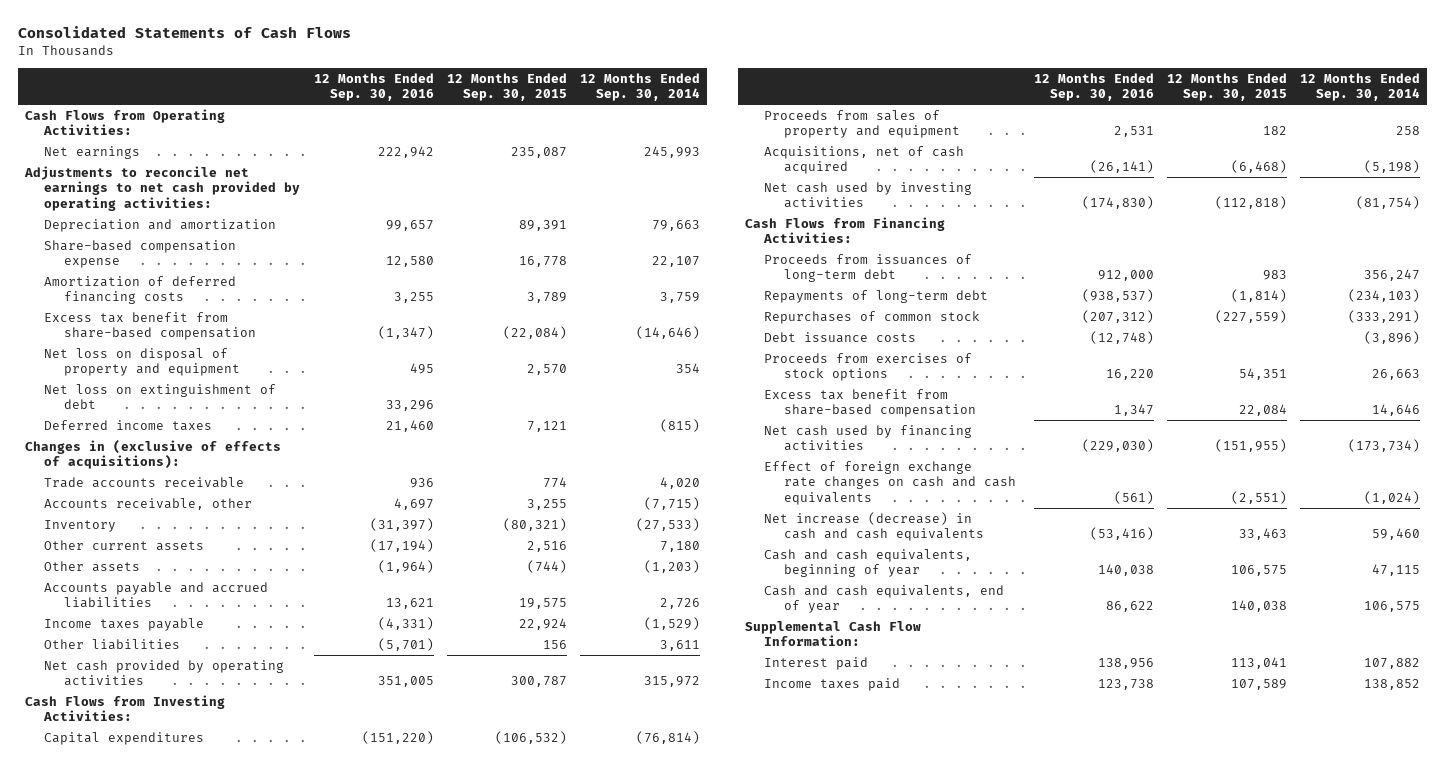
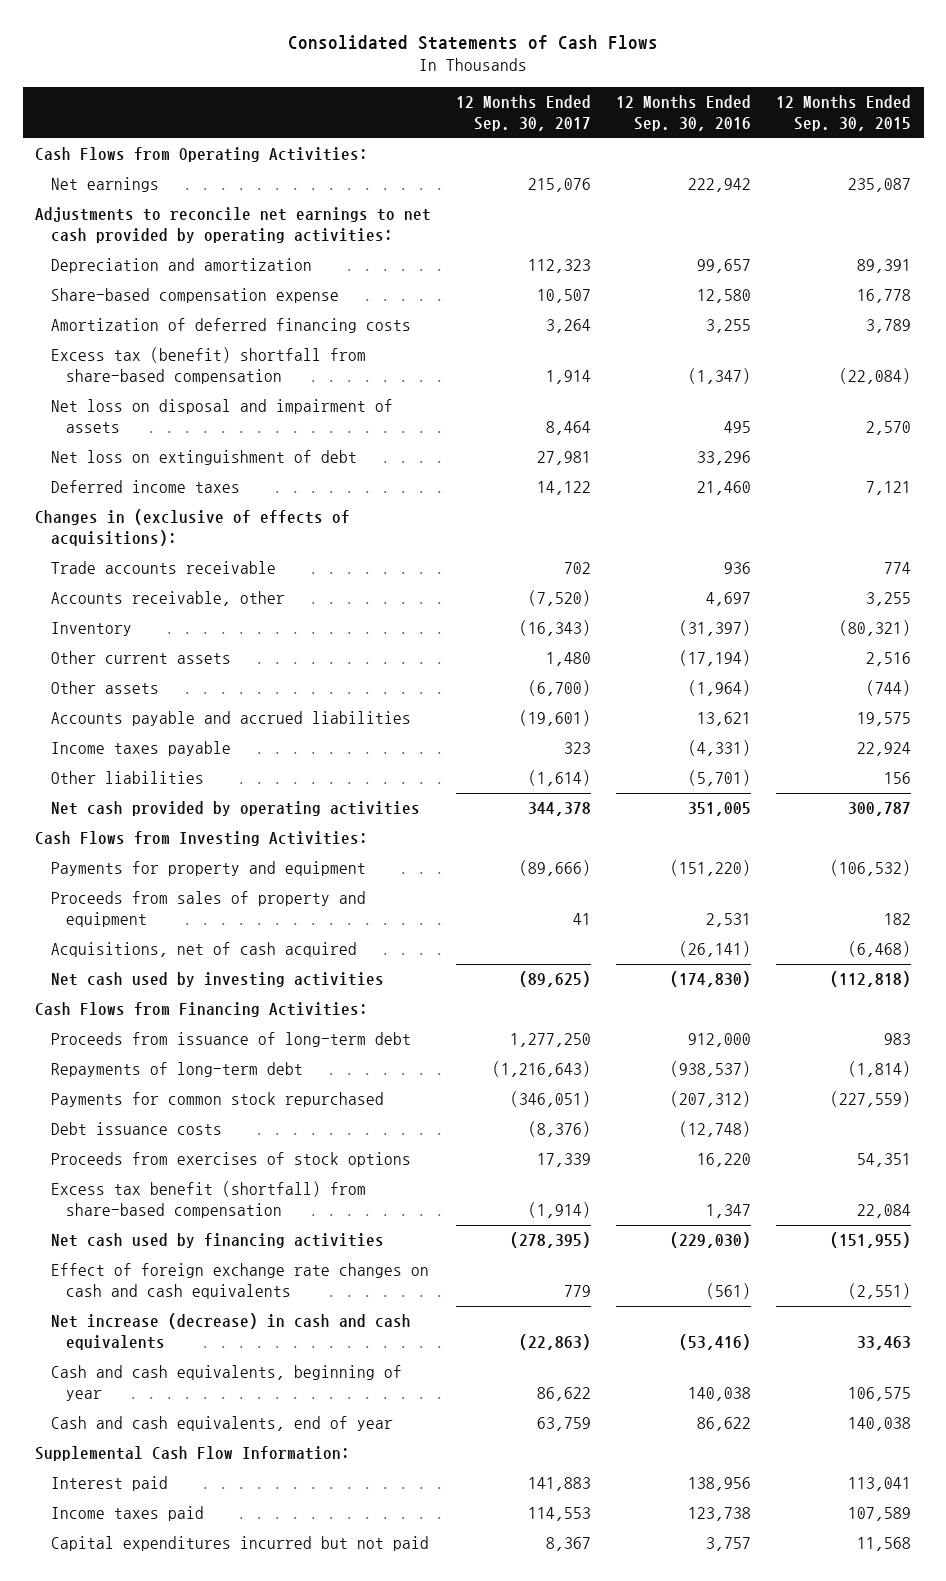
- | 12 Months Ended Sep. 30, 2016 | 12 Months Ended Sep. 30, 2015 | 12 Months Ended Sep. 30, 2014
+ | 12 Months Ended Sep. 30, 2017 | 12 Months Ended Sep. 30, 2016 | 12 Months Ended Sep. 30, 2015
- Excess tax benefit from share-based compensation | (1,347) | (22,084) | (14,646)
- Net loss on disposal of property and equipment | 495 | 2,570 | 354
+ Excess tax (benefit) shortfall from share-based compensation | 1,914 | (1,347) | (22,084)
+ Net loss on disposal and impairment of assets | 8,464 | 495 | 2,570
- Capital expenditures | (151,220) | (106,532) | (76,814)
+ Payments for property and equipment | (89,666) | (151,220) | (106,532)
- Proceeds from issuances of long-term debt | 912,000 | 983 | 356,247
+ Proceeds from issuance of long-term debt | 1,277,250 | 912,000 | 983
- Repurchases of common stock | (207,312) | (227,559) | (333,291)
+ Payments for common stock repurchased | (346,051) | (207,312) | (227,559)
- Excess tax benefit from share-based compensation | 1,347 | 22,084 | 14,646
+ Excess tax benefit (shortfall) from share-based compensation | (1,914) | 1,347 | 22,084
+ Capital expenditures incurred but not paid | 8,367 | 3,757 | 11,568

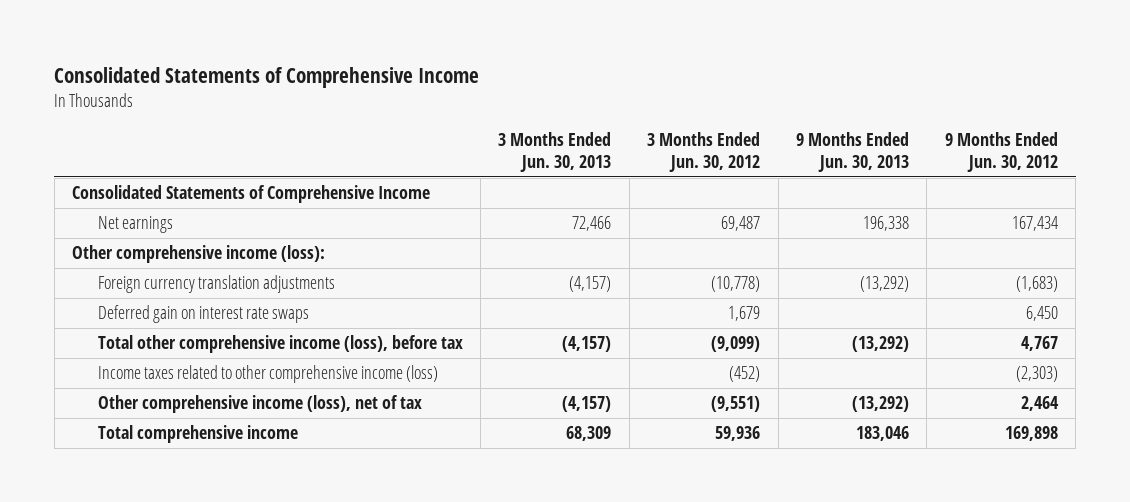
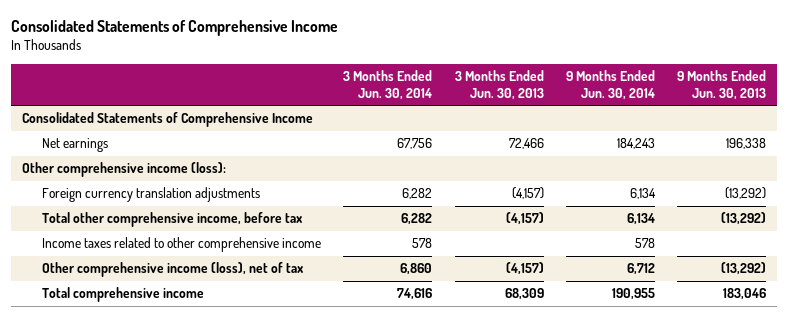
- | 3 Months Ended Jun. 30, 2013 | 3 Months Ended Jun. 30, 2012 | 9 Months Ended Jun. 30, 2013 | 9 Months Ended Jun. 30, 2012
+ | 3 Months Ended Jun. 30, 2014 | 3 Months Ended Jun. 30, 2013 | 9 Months Ended Jun. 30, 2014 | 9 Months Ended Jun. 30, 2013
- Deferred gain on interest rate swaps | | 1,679 | | 6,450
- Total other comprehensive income (loss), before tax | (4,157) | (9,099) | (13,292) | 4,767
- Income taxes related to other comprehensive income (loss) | | (452) | | (2,303)
+ Total other comprehensive income, before tax | 6,282 | (4,157) | 6,134 | (13,292)
+ Income taxes related to other comprehensive income | 578 | | 578 |

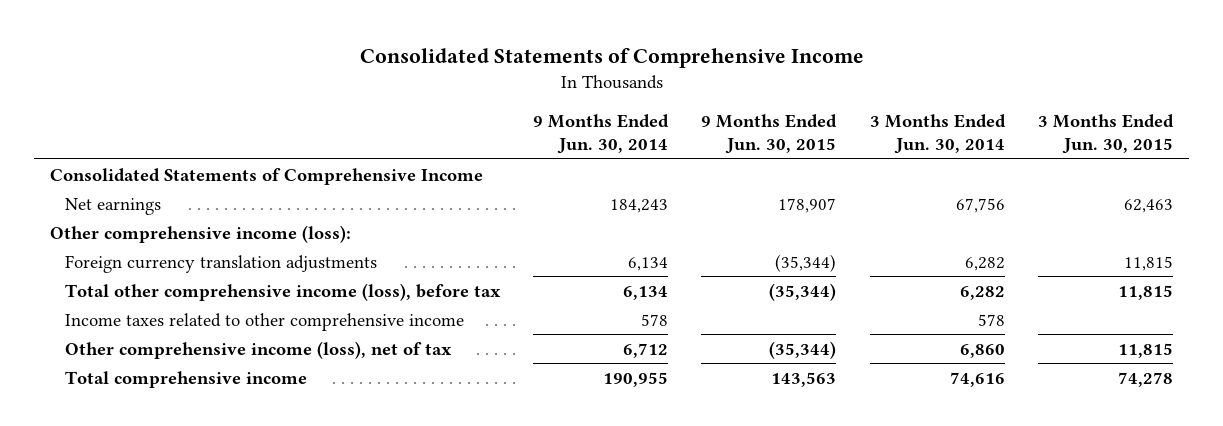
- | 3 Months Ended Jun. 30, 2014 | 3 Months Ended Jun. 30, 2013 | 9 Months Ended Jun. 30, 2014 | 9 Months Ended Jun. 30, 2013
+ | 9 Months Ended Jun. 30, 2014 | 9 Months Ended Jun. 30, 2015 | 3 Months Ended Jun. 30, 2014 | 3 Months Ended Jun. 30, 2015
- Total other comprehensive income, before tax | 6,282 | (4,157) | 6,134 | (13,292)
+ Total other comprehensive income (loss), before tax | 6,134 | (35,344) | 6,282 | 11,815

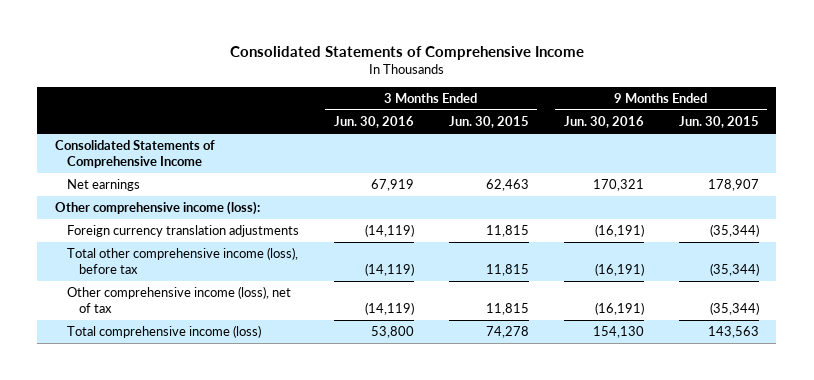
- | 9 Months Ended Jun. 30, 2014 | 9 Months Ended Jun. 30, 2015 | 3 Months Ended Jun. 30, 2014 | 3 Months Ended Jun. 30, 2015
+ | 3 Months Ended Jun. 30, 2016 | 3 Months Ended Jun. 30, 2015 | 9 Months Ended Jun. 30, 2016 | 9 Months Ended Jun. 30, 2015
- Income taxes related to other comprehensive income | 578 | | 578 |
- Total comprehensive income | 190,955 | 143,563 | 74,616 | 74,278
+ Total comprehensive income (loss) | 53,800 | 74,278 | 154,130 | 143,563

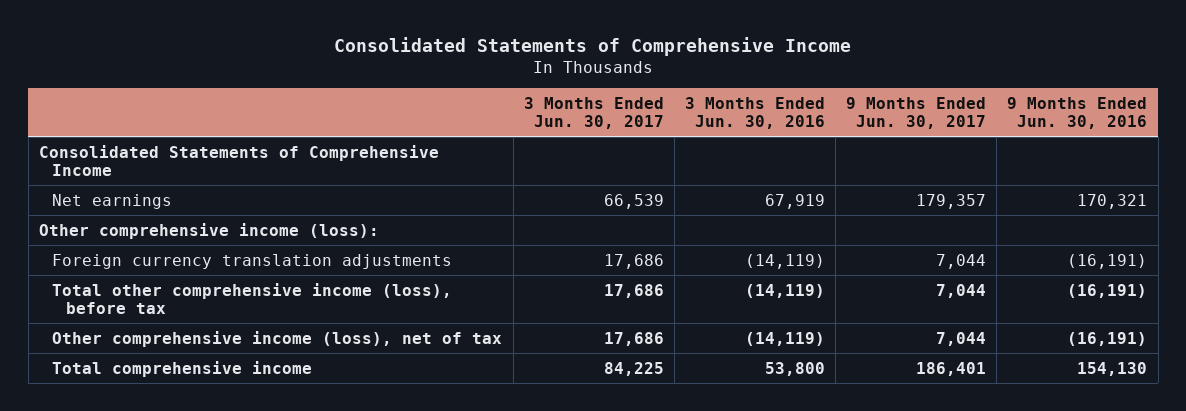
- | 3 Months Ended Jun. 30, 2016 | 3 Months Ended Jun. 30, 2015 | 9 Months Ended Jun. 30, 2016 | 9 Months Ended Jun. 30, 2015
+ | 3 Months Ended Jun. 30, 2017 | 3 Months Ended Jun. 30, 2016 | 9 Months Ended Jun. 30, 2017 | 9 Months Ended Jun. 30, 2016
- Total comprehensive income (loss) | 53,800 | 74,278 | 154,130 | 143,563
+ Total comprehensive income | 84,225 | 53,800 | 186,401 | 154,130

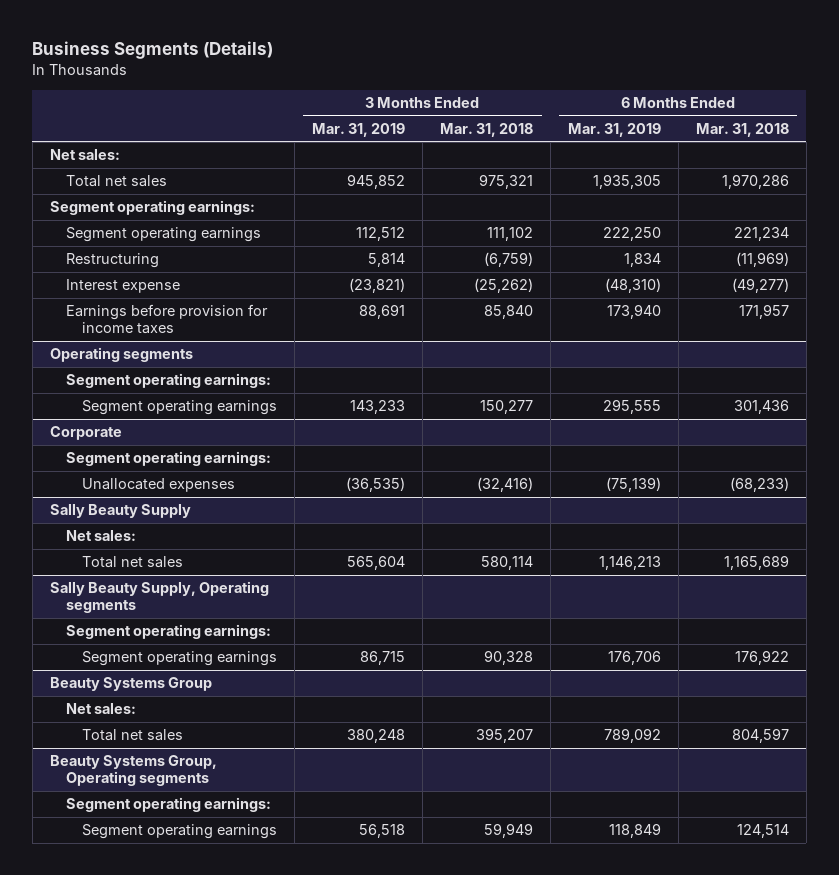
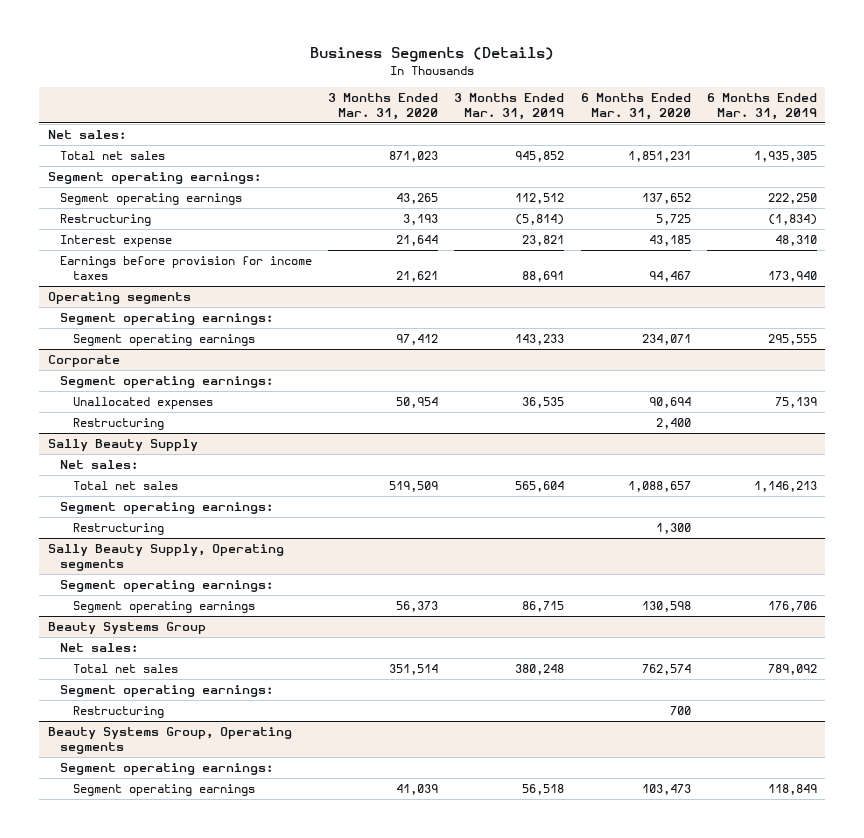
- | 3 Months Ended Mar. 31, 2019 | 3 Months Ended Mar. 31, 2018 | 6 Months Ended Mar. 31, 2019 | 6 Months Ended Mar. 31, 2018
+ | 3 Months Ended Mar. 31, 2020 | 3 Months Ended Mar. 31, 2019 | 6 Months Ended Mar. 31, 2020 | 6 Months Ended Mar. 31, 2019
- Restructuring | 5,814 | (6,759) | 1,834 | (11,969)
- Interest expense | (23,821) | (25,262) | (48,310) | (49,277)
+ Restructuring | 3,193 | (5,814) | 5,725 | (1,834)
+ Interest expense | 21,644 | 23,821 | 43,185 | 48,310
@ Corporate
- Unallocated expenses | (36,535) | (32,416) | (75,139) | (68,233)
+ Unallocated expenses | 50,954 | 36,535 | 90,694 | 75,139
+ Restructuring | | | 2,400 |
@ Sally Beauty Supply
+ Segment operating earnings:
+ Restructuring | | | 1,300 |
@ Beauty Systems Group
+ Segment operating earnings:
+ Restructuring | | | 700 |

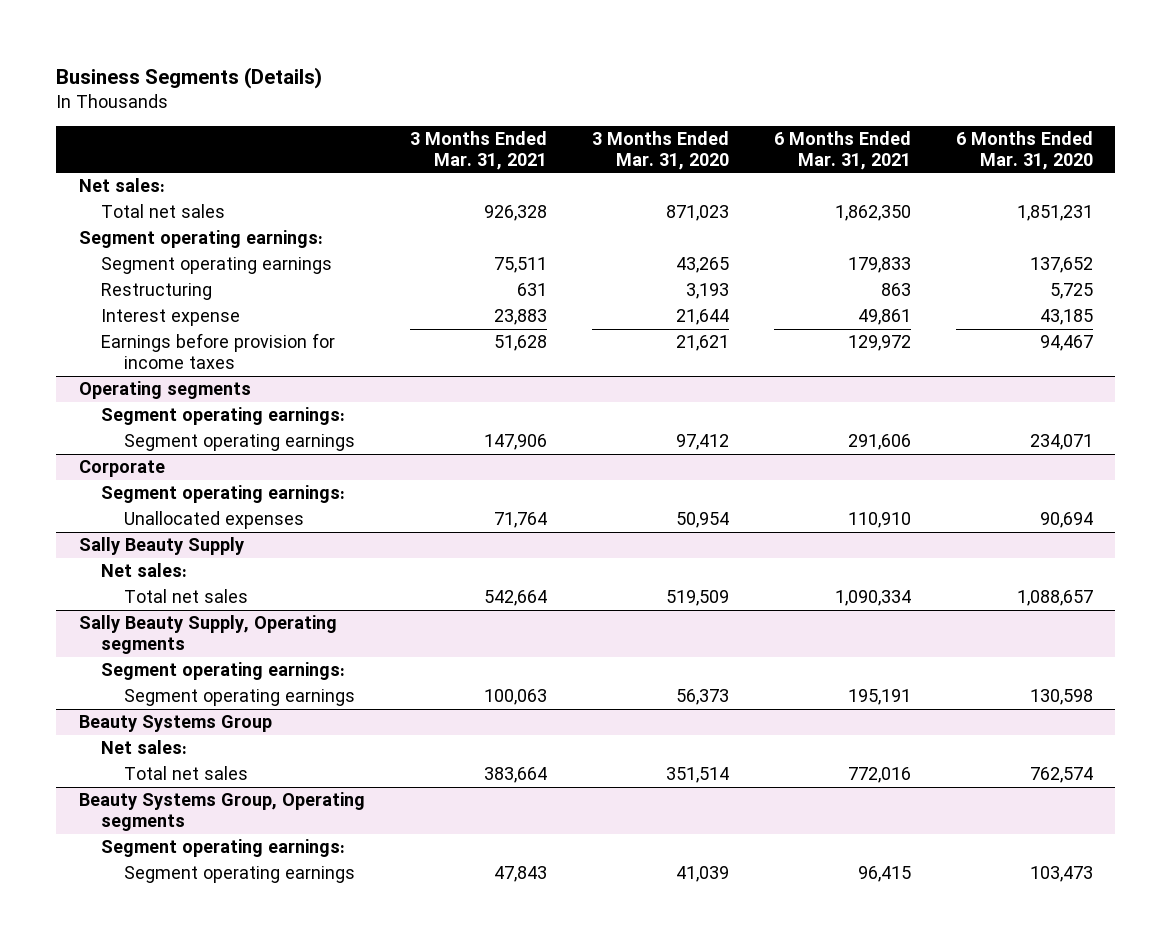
- | 3 Months Ended Mar. 31, 2020 | 3 Months Ended Mar. 31, 2019 | 6 Months Ended Mar. 31, 2020 | 6 Months Ended Mar. 31, 2019
+ | 3 Months Ended Mar. 31, 2021 | 3 Months Ended Mar. 31, 2020 | 6 Months Ended Mar. 31, 2021 | 6 Months Ended Mar. 31, 2020
@ Corporate
- Restructuring | | | 2,400 |
@ Sally Beauty Supply
- Segment operating earnings:
- Restructuring | | | 1,300 |
@ Beauty Systems Group
- Segment operating earnings:
- Restructuring | | | 700 |

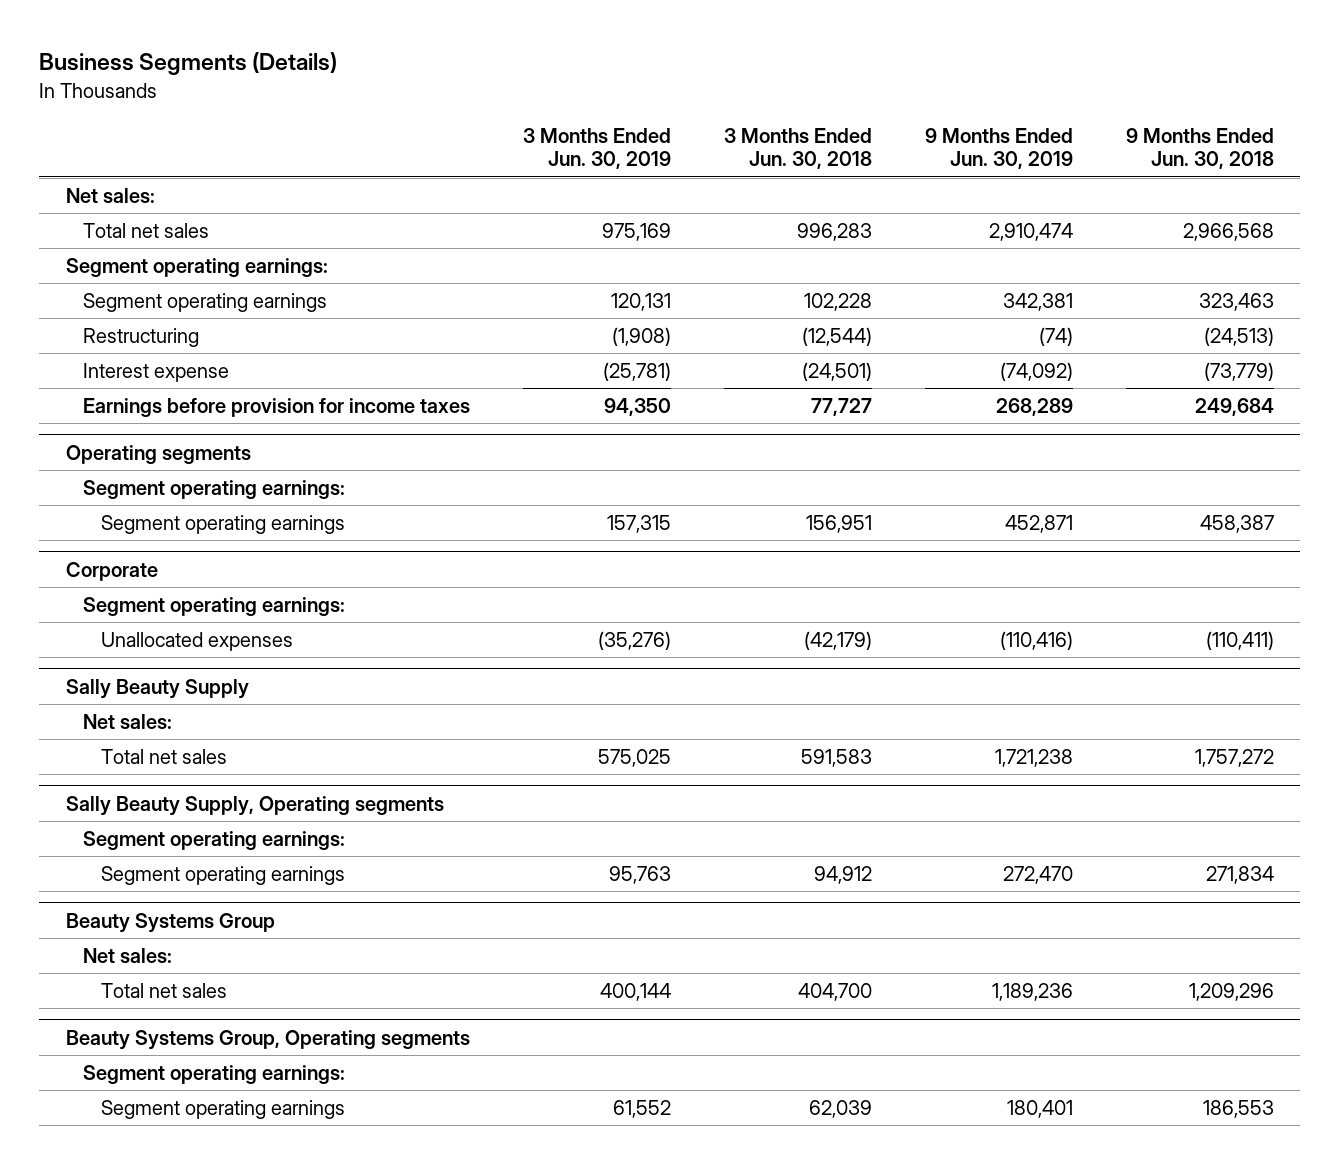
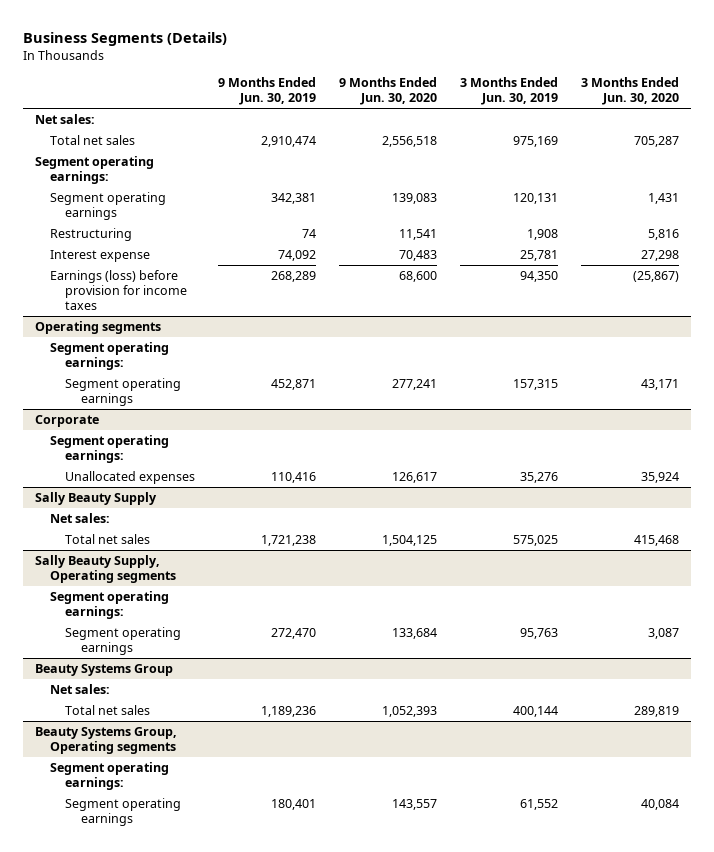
- | 3 Months Ended Jun. 30, 2019 | 3 Months Ended Jun. 30, 2018 | 9 Months Ended Jun. 30, 2019 | 9 Months Ended Jun. 30, 2018
+ | 9 Months Ended Jun. 30, 2019 | 9 Months Ended Jun. 30, 2020 | 3 Months Ended Jun. 30, 2019 | 3 Months Ended Jun. 30, 2020
- Restructuring | (1,908) | (12,544) | (74) | (24,513)
- Interest expense | (25,781) | (24,501) | (74,092) | (73,779)
- Earnings before provision for income taxes | 94,350 | 77,727 | 268,289 | 249,684
+ Restructuring | 74 | 11,541 | 1,908 | 5,816
+ Interest expense | 74,092 | 70,483 | 25,781 | 27,298
+ Earnings (loss) before provision for income taxes | 268,289 | 68,600 | 94,350 | (25,867)
@ Corporate
- Unallocated expenses | (35,276) | (42,179) | (110,416) | (110,411)
+ Unallocated expenses | 110,416 | 126,617 | 35,276 | 35,924

